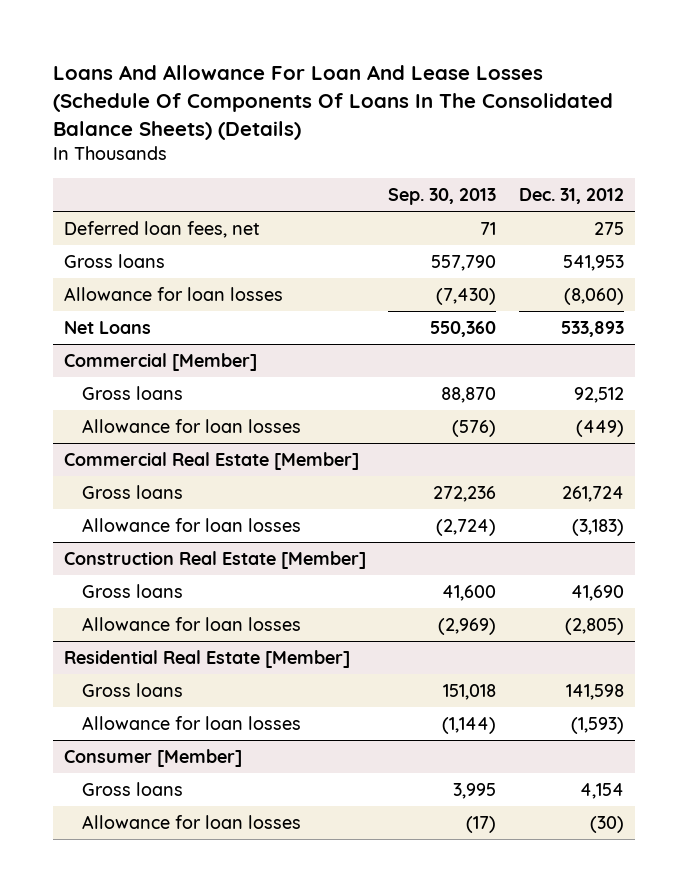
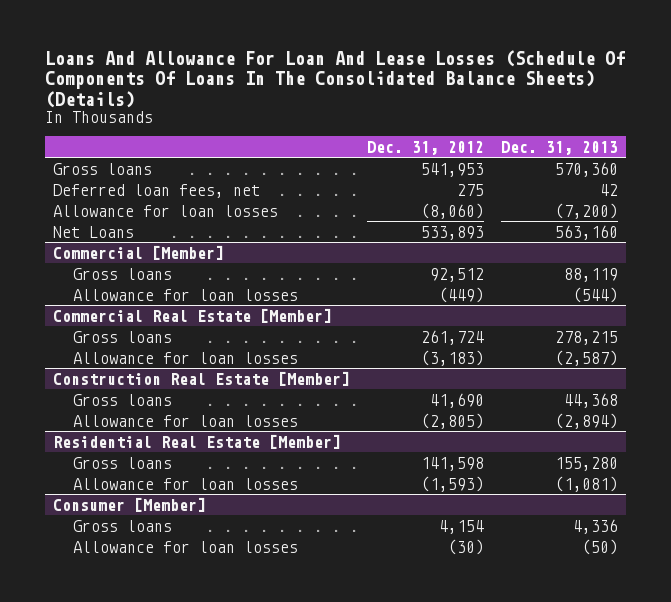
- | Sep. 30, 2013 | Dec. 31, 2012
+ | Dec. 31, 2012 | Dec. 31, 2013
moved down: Deferred loan fees, net | 275 | 42

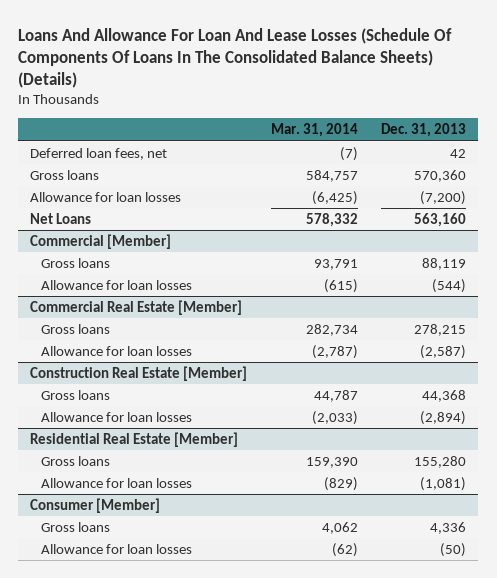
- | Dec. 31, 2012 | Dec. 31, 2013
+ | Mar. 31, 2014 | Dec. 31, 2013
moved down: Gross loans | 584,757 | 570,360

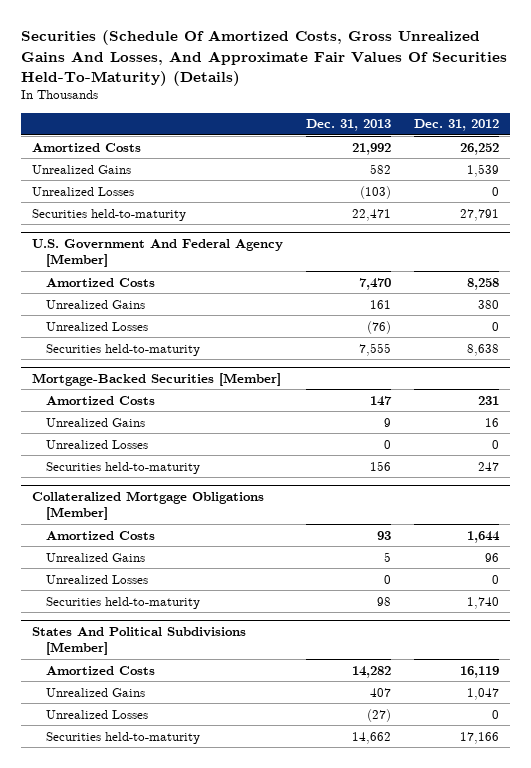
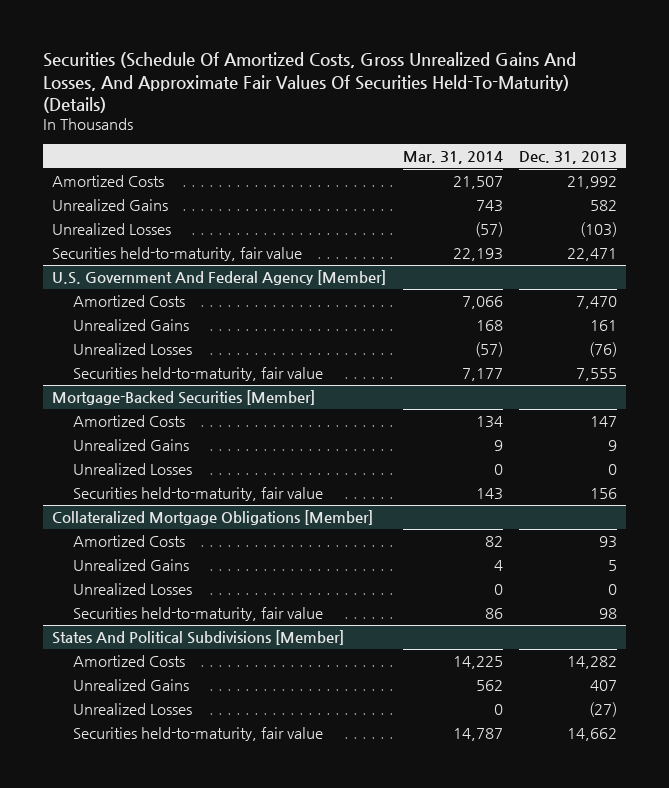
- | Dec. 31, 2013 | Dec. 31, 2012
+ | Mar. 31, 2014 | Dec. 31, 2013
- Securities held-to-maturity | 22,471 | 27,791
+ Securities held-to-maturity, fair value | 22,193 | 22,471
@ U.S. Government And Federal Agency [Member]
- Securities held-to-maturity | 7,555 | 8,638
+ Securities held-to-maturity, fair value | 7,177 | 7,555
@ Mortgage-Backed Securities [Member]
- Securities held-to-maturity | 156 | 247
+ Securities held-to-maturity, fair value | 143 | 156
@ Collateralized Mortgage Obligations [Member]
- Securities held-to-maturity | 98 | 1,740
+ Securities held-to-maturity, fair value | 86 | 98
@ States And Political Subdivisions [Member]
- Securities held-to-maturity | 14,662 | 17,166
+ Securities held-to-maturity, fair value | 14,787 | 14,662

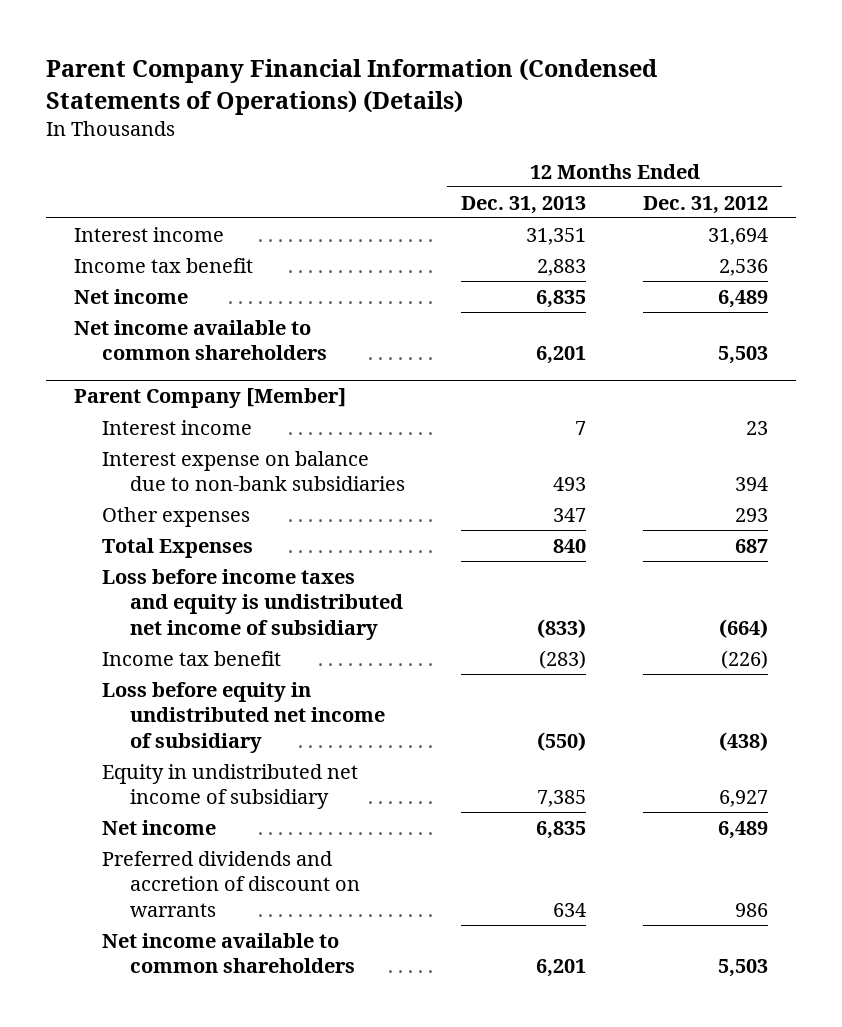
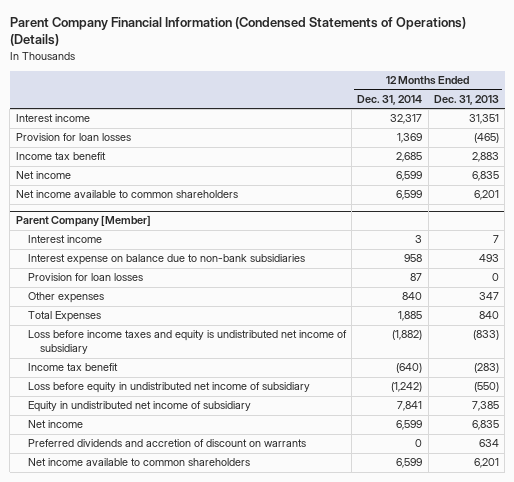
- | 12 Months Ended Dec. 31, 2013 | 12 Months Ended Dec. 31, 2012
+ | 12 Months Ended Dec. 31, 2014 | 12 Months Ended Dec. 31, 2013
+ Provision for loan losses | 1,369 | (465)
@ Parent Company [Member]
+ Provision for loan losses | 87 | 0

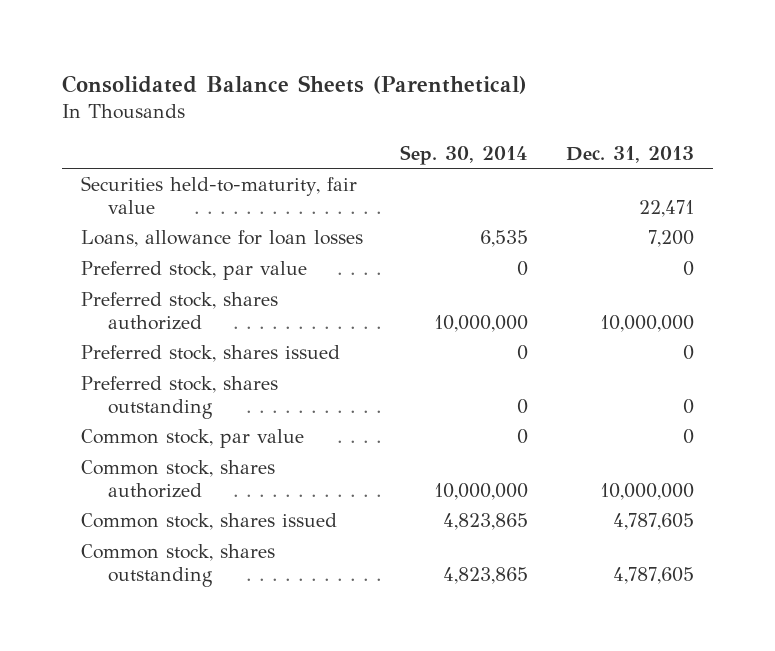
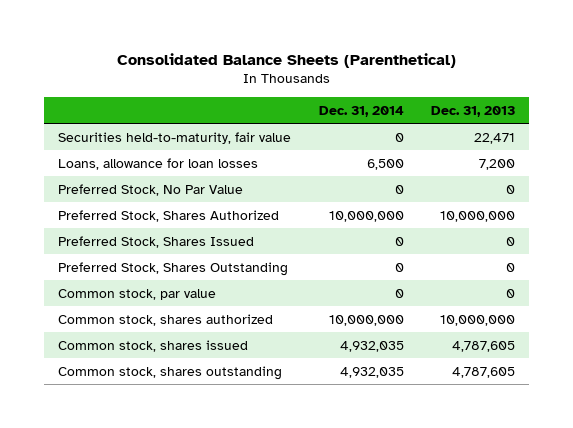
- | Sep. 30, 2014 | Dec. 31, 2013
+ | Dec. 31, 2014 | Dec. 31, 2013
- Preferred stock, par value | 0 | 0
- Preferred stock, shares authorized | 10,000,000 | 10,000,000
- Preferred stock, shares issued | 0 | 0
- Preferred stock, shares outstanding | 0 | 0
+ Preferred Stock, No Par Value | 0 | 0
+ Preferred Stock, Shares Authorized | 10,000,000 | 10,000,000
+ Preferred Stock, Shares Issued | 0 | 0
+ Preferred Stock, Shares Outstanding | 0 | 0

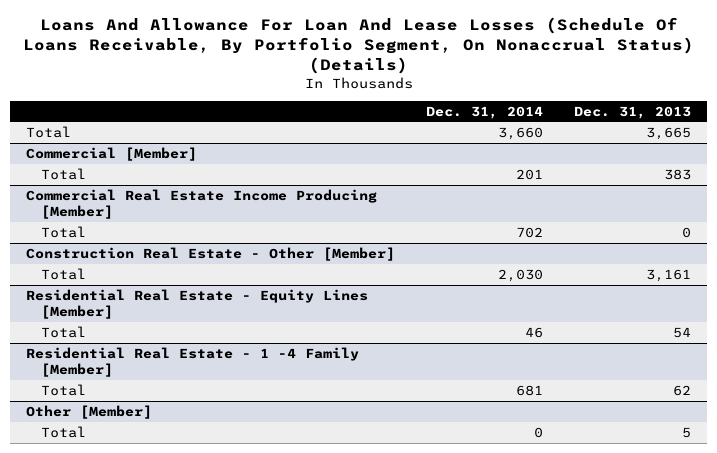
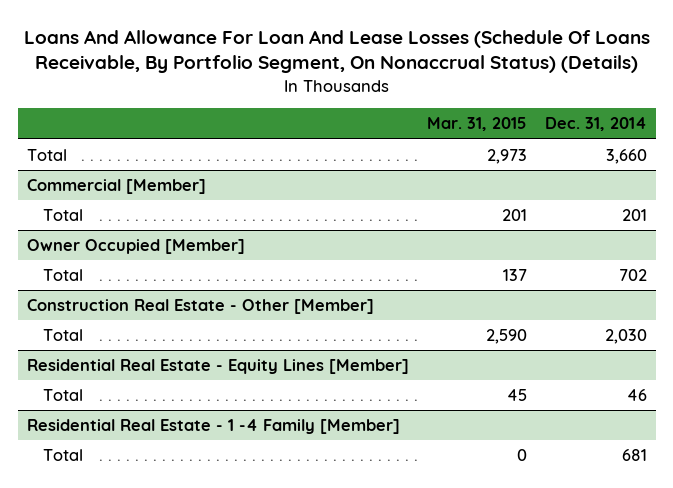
- | Dec. 31, 2014 | Dec. 31, 2013
+ | Mar. 31, 2015 | Dec. 31, 2014
- Commercial Real Estate Income Producing [Member]
+ Owner Occupied [Member]
- Other [Member]
- Total | 0 | 5

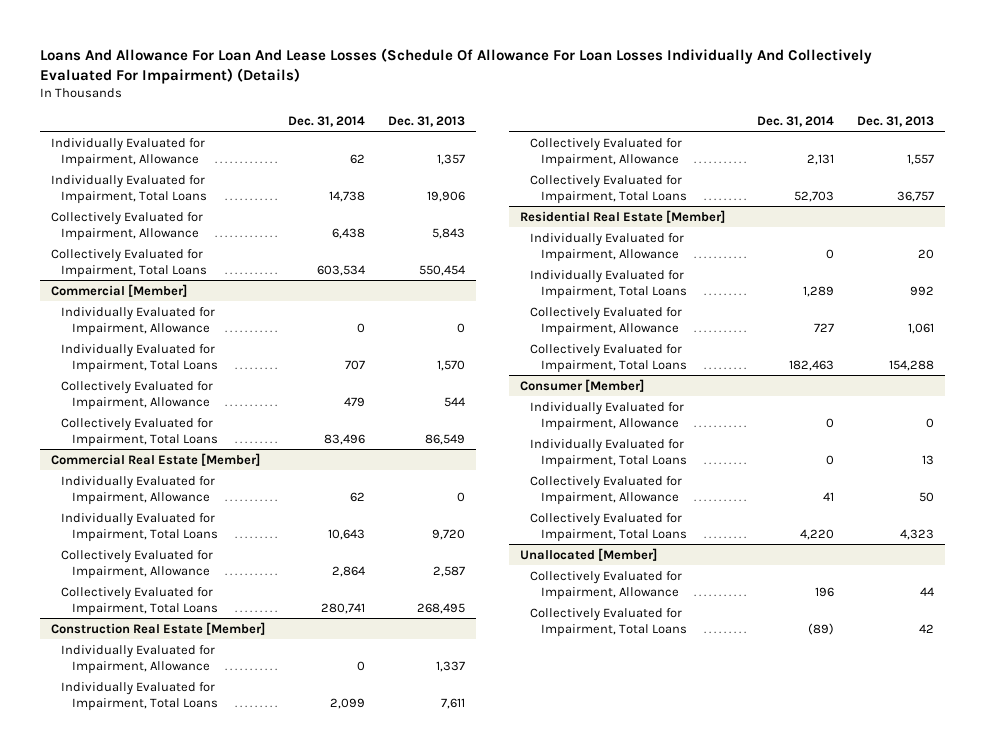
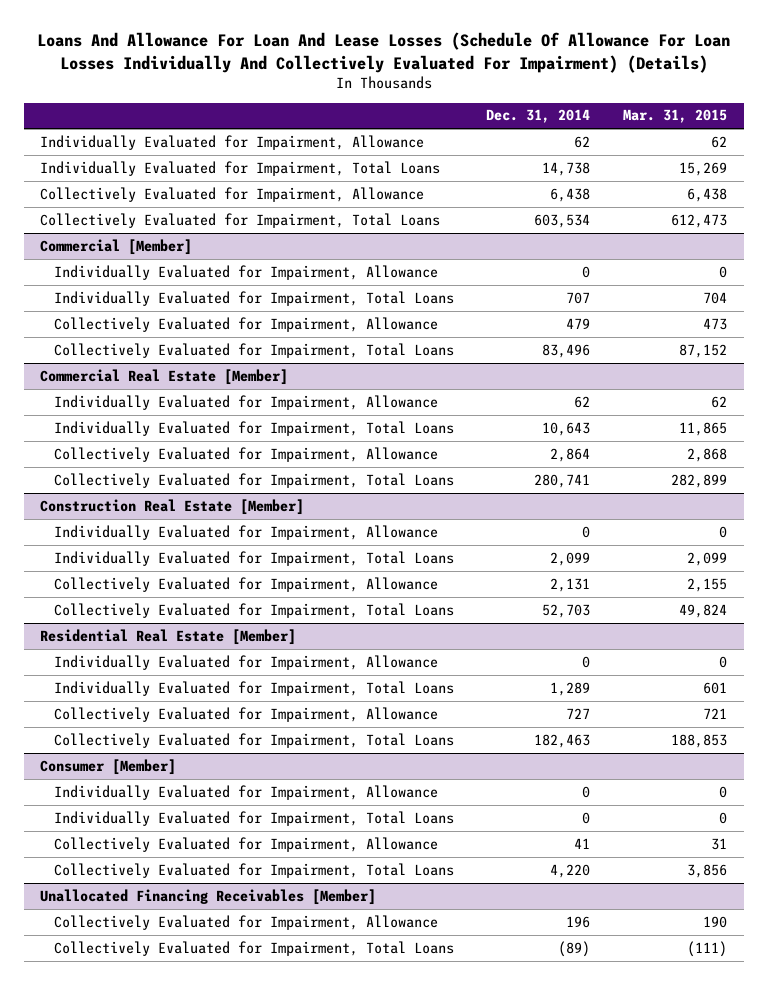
- | Dec. 31, 2014 | Dec. 31, 2013
+ | Dec. 31, 2014 | Mar. 31, 2015
- Unallocated [Member]
+ Unallocated Financing Receivables [Member]

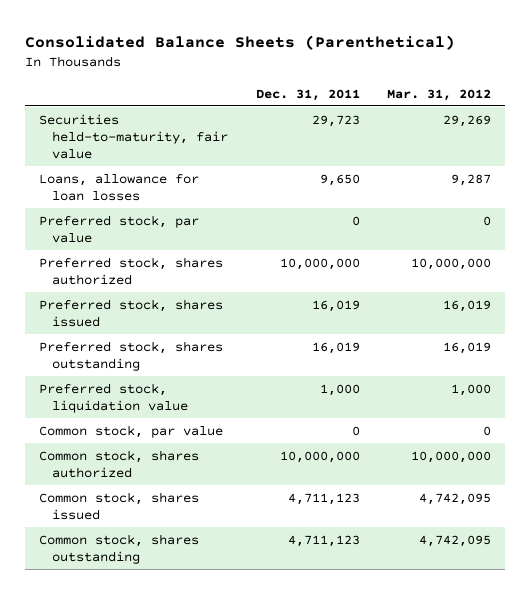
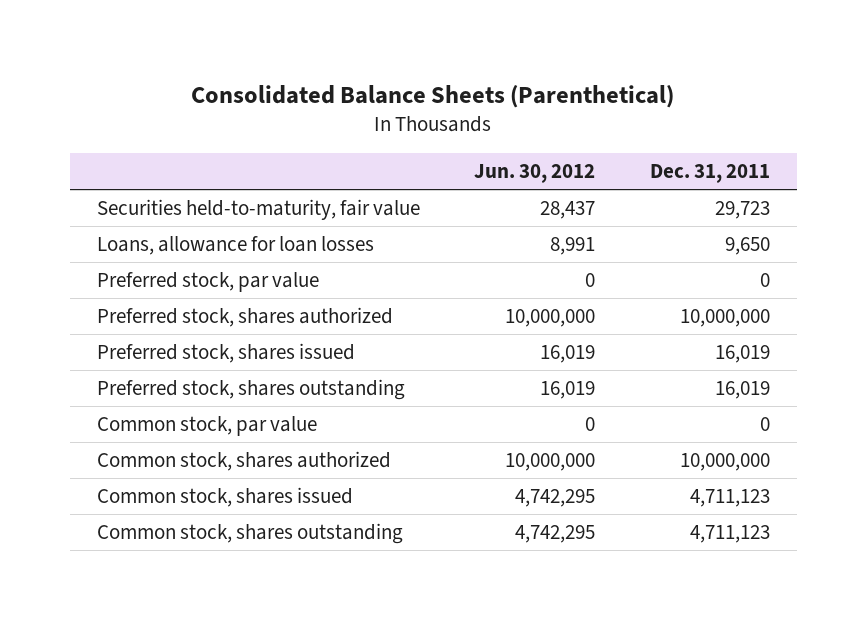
- | Dec. 31, 2011 | Mar. 31, 2012
+ | Jun. 30, 2012 | Dec. 31, 2011
- Preferred stock, liquidation value | 1,000 | 1,000

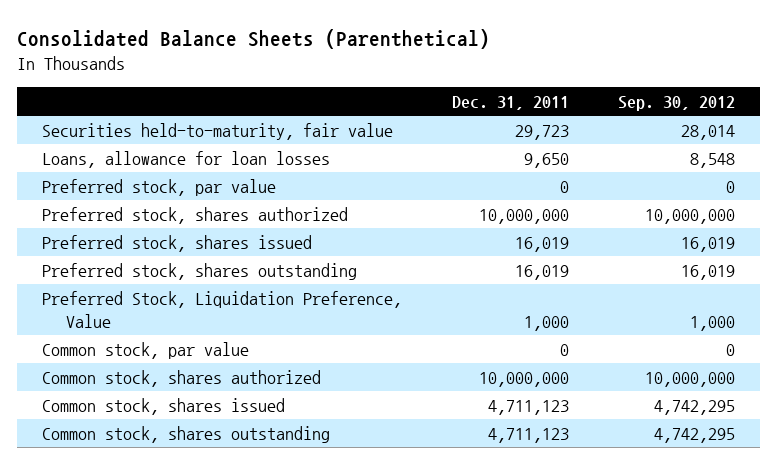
- | Jun. 30, 2012 | Dec. 31, 2011
+ | Dec. 31, 2011 | Sep. 30, 2012
+ Preferred Stock, Liquidation Preference, Value | 1,000 | 1,000

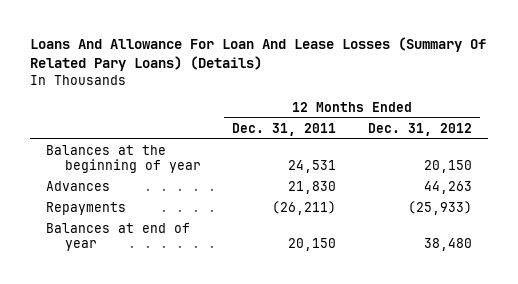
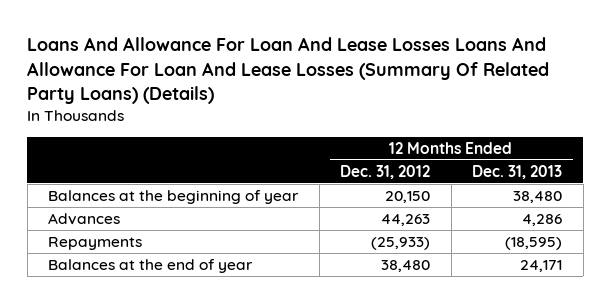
- Loans And Allowance For Loan And Lease Losses (Summary Of Related Pary Loans) (Details)
+ Loans And Allowance For Loan And Lease Losses Loans And Allowance For Loan And Lease Losses (Summary Of Related Party Loans) (Details)
- | 12 Months Ended Dec. 31, 2011 | 12 Months Ended Dec. 31, 2012
+ | 12 Months Ended Dec. 31, 2012 | 12 Months Ended Dec. 31, 2013
- Balances at end of year | 20,150 | 38,480
+ Balances at the end of year | 38,480 | 24,171

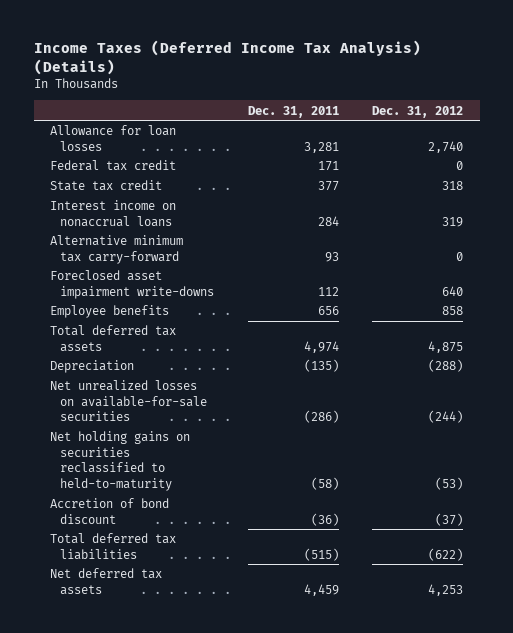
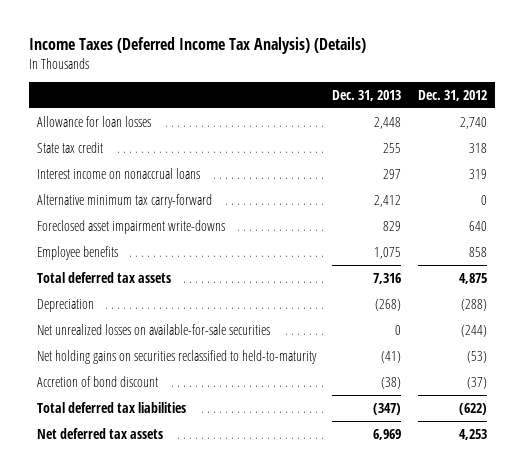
- | Dec. 31, 2011 | Dec. 31, 2012
+ | Dec. 31, 2013 | Dec. 31, 2012
- Federal tax credit | 171 | 0

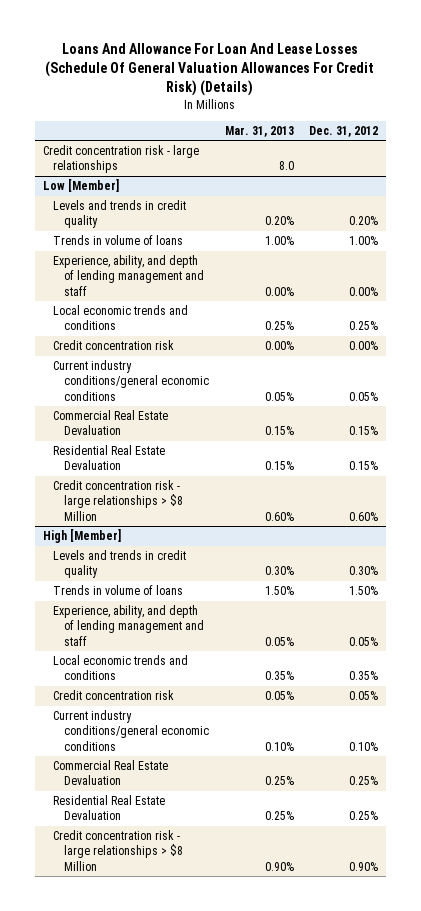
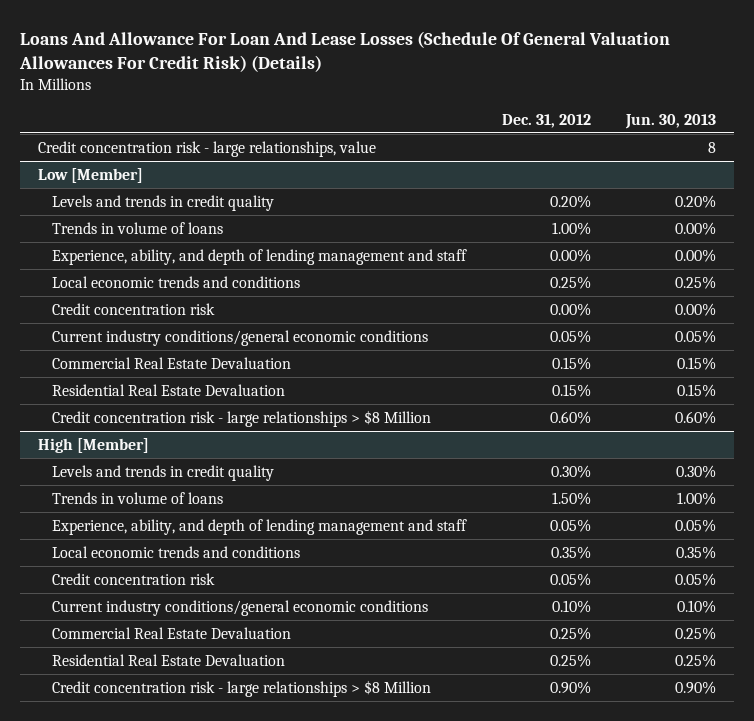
- | Mar. 31, 2013 | Dec. 31, 2012
+ | Dec. 31, 2012 | Jun. 30, 2013
- Credit concentration risk - large relationships | 8.0 |
+ Credit concentration risk - large relationships, value | | 8

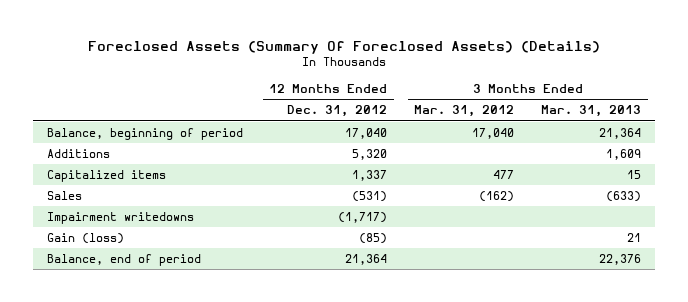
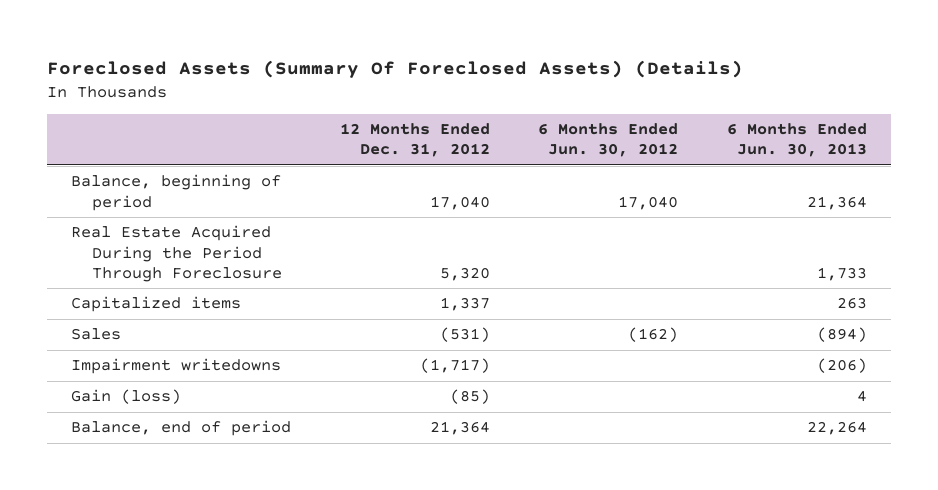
- | 12 Months Ended Dec. 31, 2012 | 3 Months Ended Mar. 31, 2012 | 3 Months Ended Mar. 31, 2013
+ | 12 Months Ended Dec. 31, 2012 | 6 Months Ended Jun. 30, 2012 | 6 Months Ended Jun. 30, 2013
- Additions | 5,320 | | 1,609
+ Real Estate Acquired During the Period Through Foreclosure | 5,320 | | 1,733

